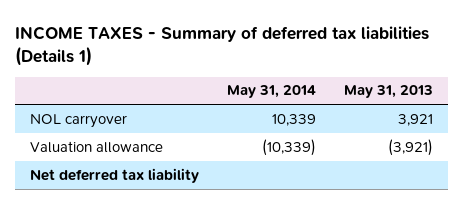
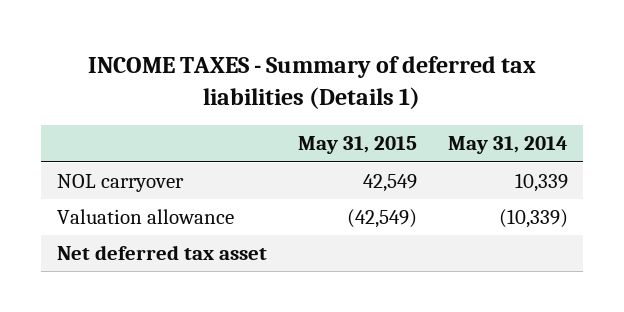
- | May 31, 2014 | May 31, 2013
+ | May 31, 2015 | May 31, 2014
- Net deferred tax liability
+ Net deferred tax asset

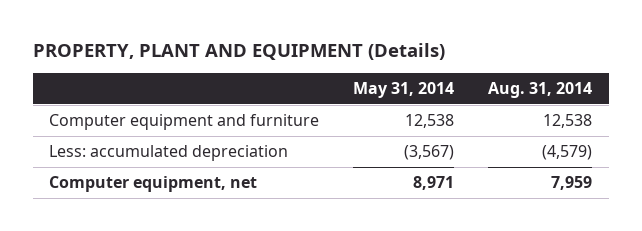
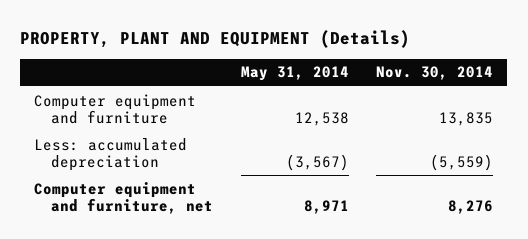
- | May 31, 2014 | Aug. 31, 2014
+ | May 31, 2014 | Nov. 30, 2014
- Computer equipment, net | 8,971 | 7,959
+ Computer equipment and furniture, net | 8,971 | 8,276

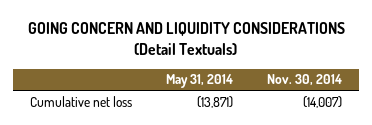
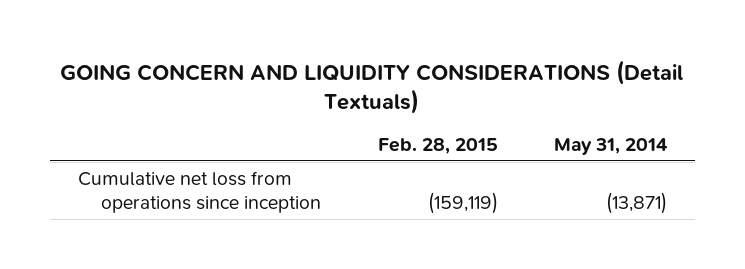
- | May 31, 2014 | Nov. 30, 2014
+ | Feb. 28, 2015 | May 31, 2014
- Cumulative net loss | (13,871) | (14,007)
+ Cumulative net loss from operations since inception | (159,119) | (13,871)

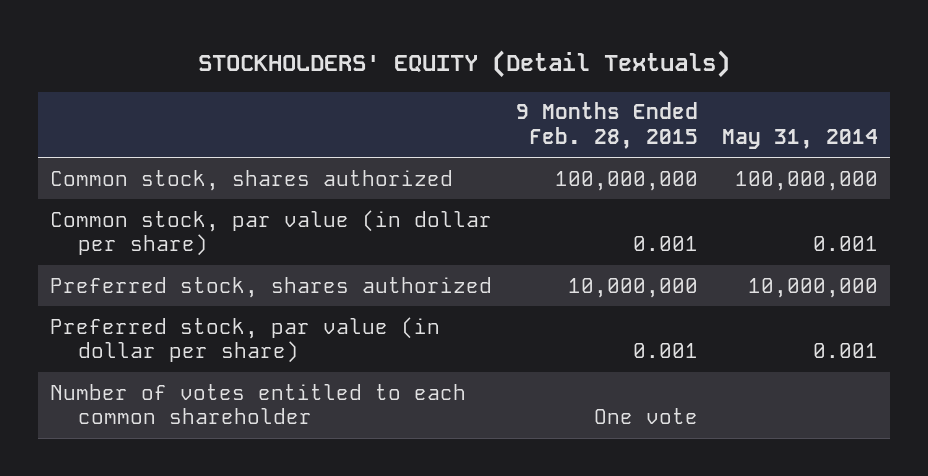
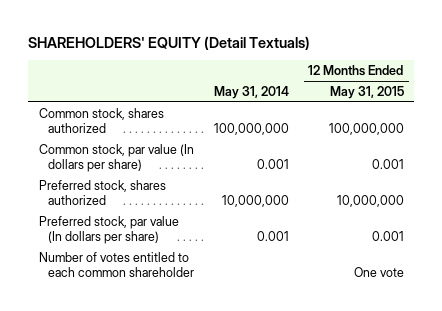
- STOCKHOLDERS' EQUITY (Detail Textuals)
+ SHAREHOLDERS' EQUITY (Detail Textuals)
- | 9 Months Ended Feb. 28, 2015 | May 31, 2014
+ | May 31, 2014 | 12 Months Ended May 31, 2015
- Common stock, par value (in dollar per share) | 0.001 | 0.001
+ Common stock, par value (In dollars per share) | 0.001 | 0.001
- Preferred stock, par value (in dollar per share) | 0.001 | 0.001
+ Preferred stock, par value (In dollars per share) | 0.001 | 0.001

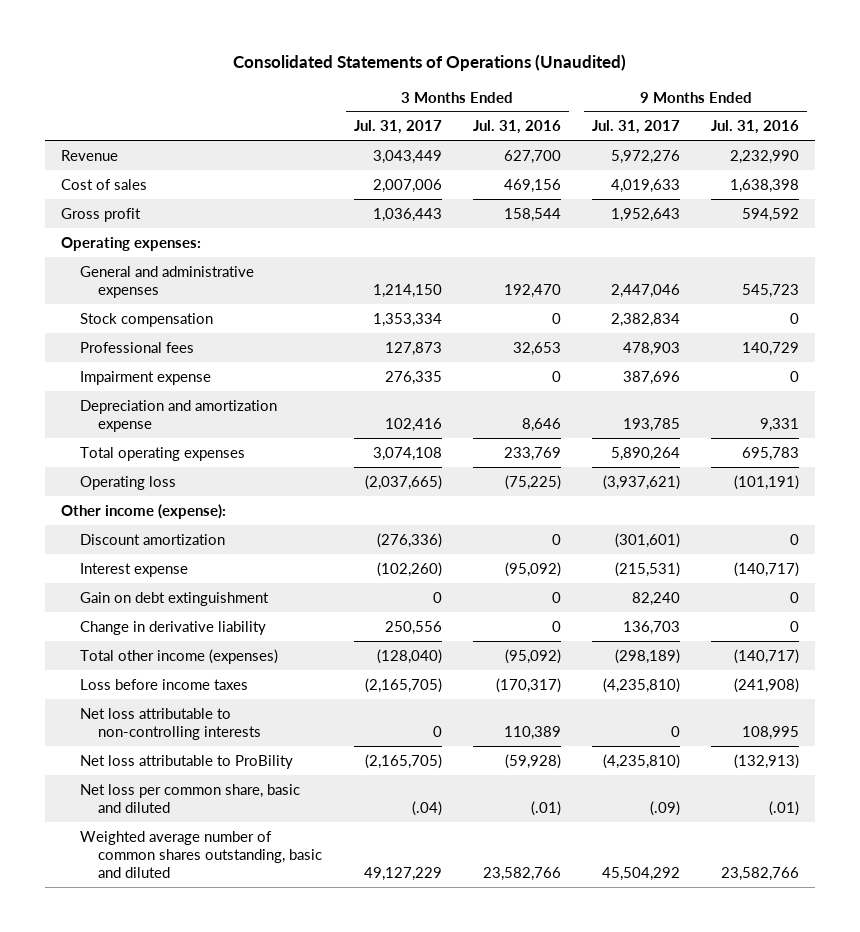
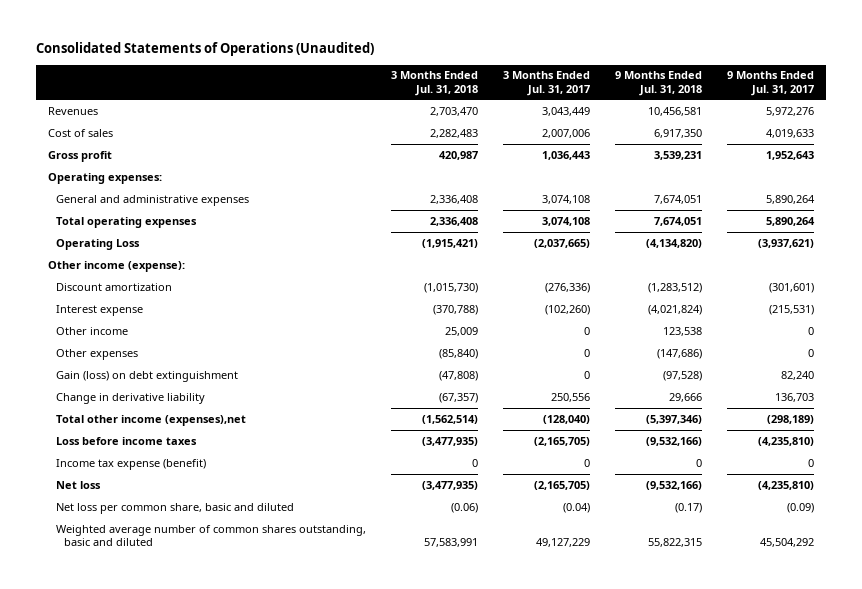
- | 3 Months Ended Jul. 31, 2017 | 3 Months Ended Jul. 31, 2016 | 9 Months Ended Jul. 31, 2017 | 9 Months Ended Jul. 31, 2016
+ | 3 Months Ended Jul. 31, 2018 | 3 Months Ended Jul. 31, 2017 | 9 Months Ended Jul. 31, 2018 | 9 Months Ended Jul. 31, 2017
- Revenue | 3,043,449 | 627,700 | 5,972,276 | 2,232,990
+ Revenues | 2,703,470 | 3,043,449 | 10,456,581 | 5,972,276
- General and administrative expenses | 1,214,150 | 192,470 | 2,447,046 | 545,723
- Stock compensation | 1,353,334 | 0 | 2,382,834 | 0
- Professional fees | 127,873 | 32,653 | 478,903 | 140,729
- Impairment expense | 276,335 | 0 | 387,696 | 0
- Depreciation and amortization expense | 102,416 | 8,646 | 193,785 | 9,331
+ General and administrative expenses | 2,336,408 | 3,074,108 | 7,674,051 | 5,890,264
- Operating loss | (2,037,665) | (75,225) | (3,937,621) | (101,191)
+ Operating Loss | (1,915,421) | (2,037,665) | (4,134,820) | (3,937,621)
- Gain on debt extinguishment | 0 | 0 | 82,240 | 0
+ Other income | 25,009 | 0 | 123,538 | 0
+ Other expenses | (85,840) | 0 | (147,686) | 0
+ Gain (loss) on debt extinguishment | (47,808) | 0 | (97,528) | 82,240
- Total other income (expenses) | (128,040) | (95,092) | (298,189) | (140,717)
+ Total other income (expenses),net | (1,562,514) | (128,040) | (5,397,346) | (298,189)
- Net loss attributable to non-controlling interests | 0 | 110,389 | 0 | 108,995
- Net loss attributable to ProBility | (2,165,705) | (59,928) | (4,235,810) | (132,913)
- Net loss per common share, basic and diluted | (.04) | (.01) | (.09) | (.01)
+ Income tax expense (benefit) | 0 | 0 | 0 | 0
+ Net loss | (3,477,935) | (2,165,705) | (9,532,166) | (4,235,810)
+ Net loss per common share, basic and diluted | (0.06) | (0.04) | (0.17) | (0.09)

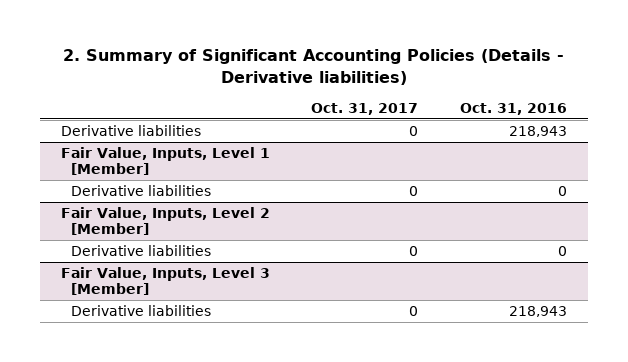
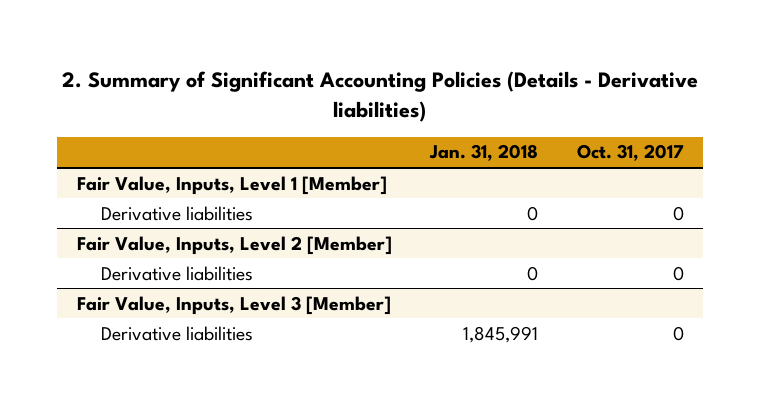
- | Oct. 31, 2017 | Oct. 31, 2016
+ | Jan. 31, 2018 | Oct. 31, 2017
- Derivative liabilities | 0 | 218,943

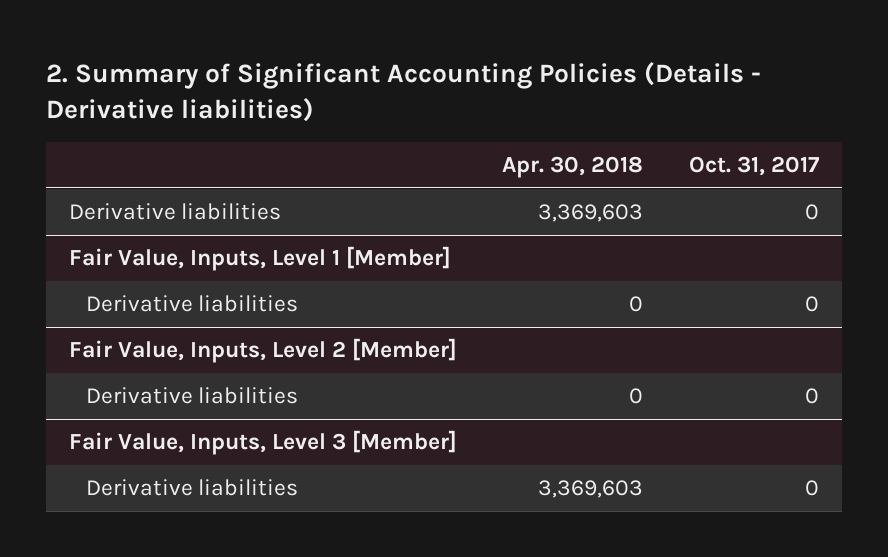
- | Jan. 31, 2018 | Oct. 31, 2017
+ | Apr. 30, 2018 | Oct. 31, 2017
+ Derivative liabilities | 3,369,603 | 0

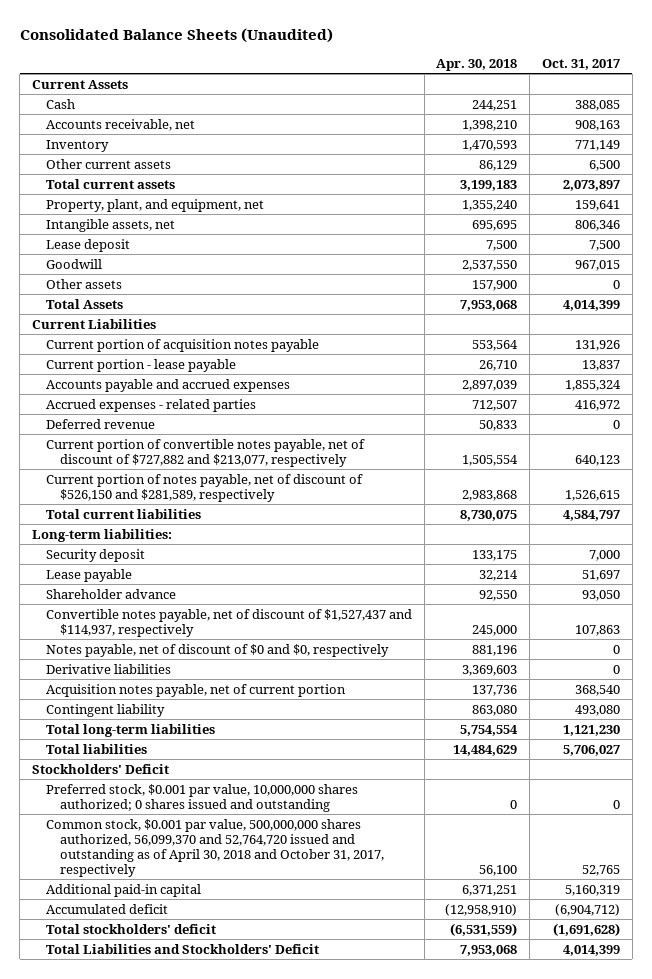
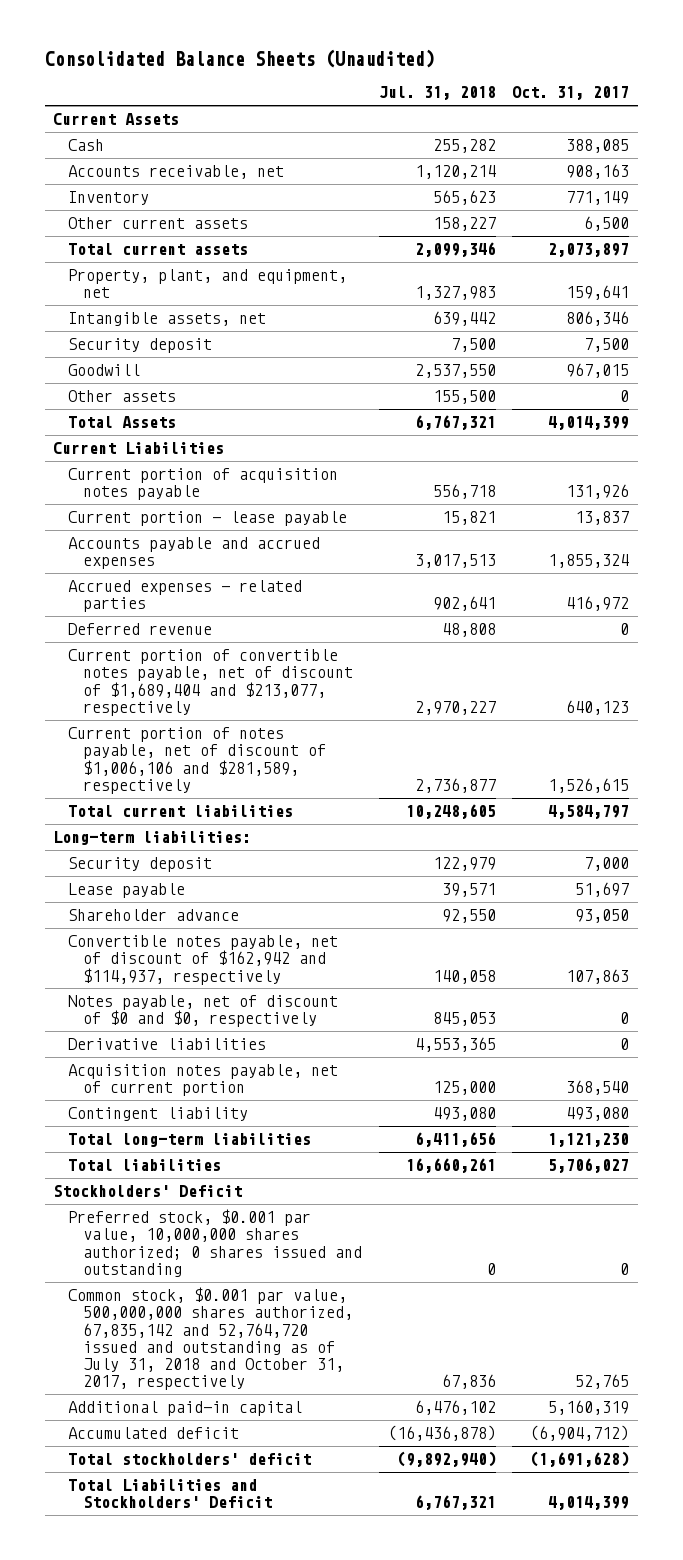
- | Apr. 30, 2018 | Oct. 31, 2017
+ | Jul. 31, 2018 | Oct. 31, 2017
- Lease deposit | 7,500 | 7,500
+ Security deposit | 7,500 | 7,500
- Current portion of convertible notes payable, net of discount of $727,882 and $213,077, respectively | 1,505,554 | 640,123
- Current portion of notes payable, net of discount of $526,150 and $281,589, respectively | 2,983,868 | 1,526,615
+ Current portion of convertible notes payable, net of discount of $1,689,404 and $213,077, respectively | 2,970,227 | 640,123
+ Current portion of notes payable, net of discount of $1,006,106 and $281,589, respectively | 2,736,877 | 1,526,615
- Convertible notes payable, net of discount of $1,527,437 and $114,937, respectively | 245,000 | 107,863
+ Convertible notes payable, net of discount of $162,942 and $114,937, respectively | 140,058 | 107,863
- Common stock, $0.001 par value, 500,000,000 shares authorized, 56,099,370 and 52,764,720 issued and outstanding as of April 30, 2018 and October 31, 2017, respectively | 56,100 | 52,765
+ Common stock, $0.001 par value, 500,000,000 shares authorized, 67,835,142 and 52,764,720 issued and outstanding as of July 31, 2018 and October 31, 2017, respectively | 67,836 | 52,765

